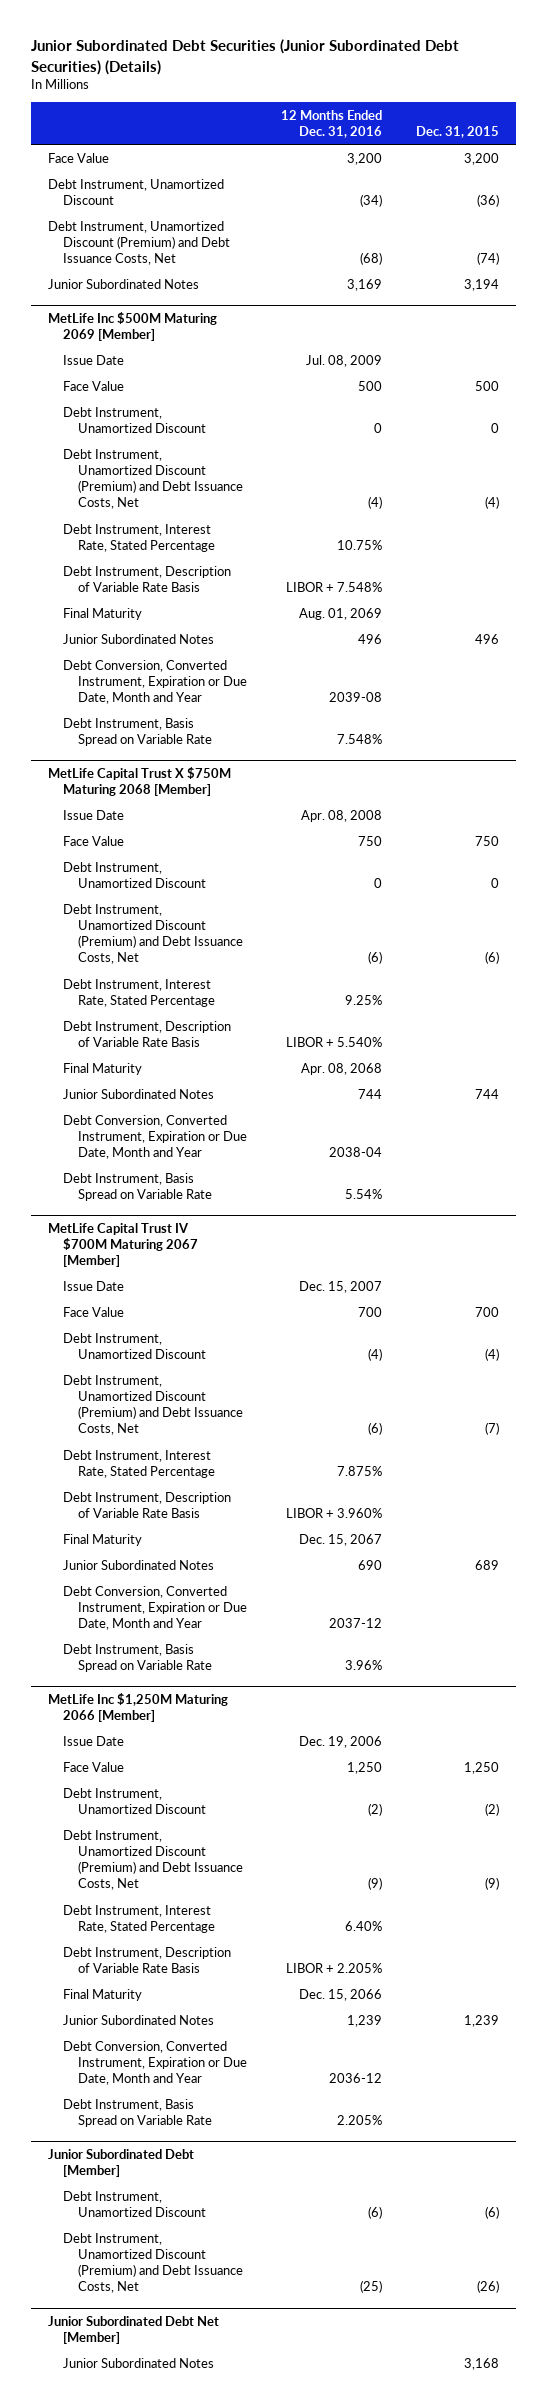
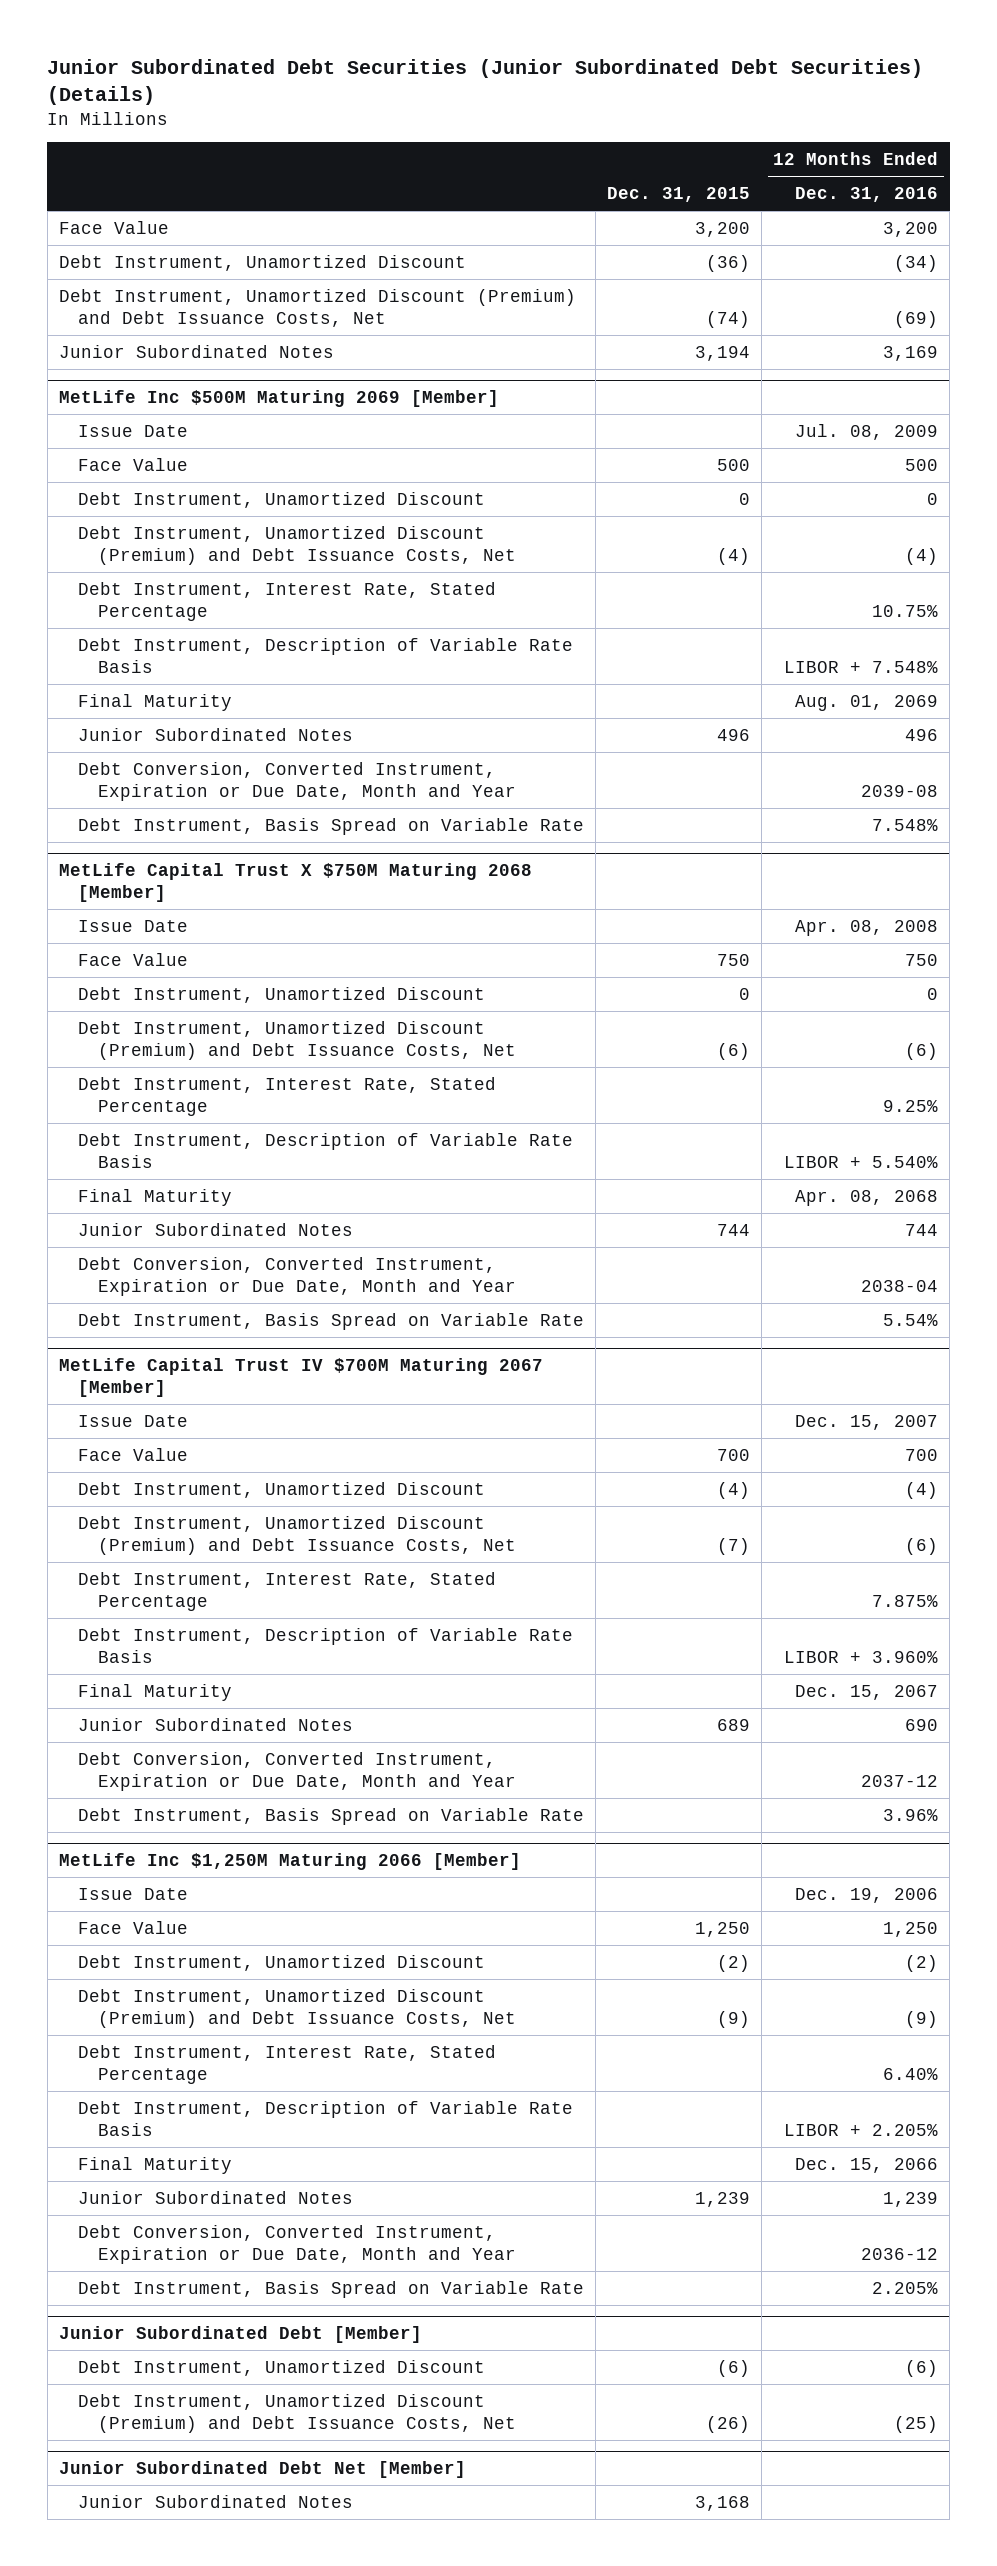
- | 12 Months Ended Dec. 31, 2016 | Dec. 31, 2015
+ | Dec. 31, 2015 | 12 Months Ended Dec. 31, 2016
- Debt Instrument, Unamortized Discount (Premium) and Debt Issuance Costs, Net | (68) | (74)
+ Debt Instrument, Unamortized Discount (Premium) and Debt Issuance Costs, Net | (74) | (69)

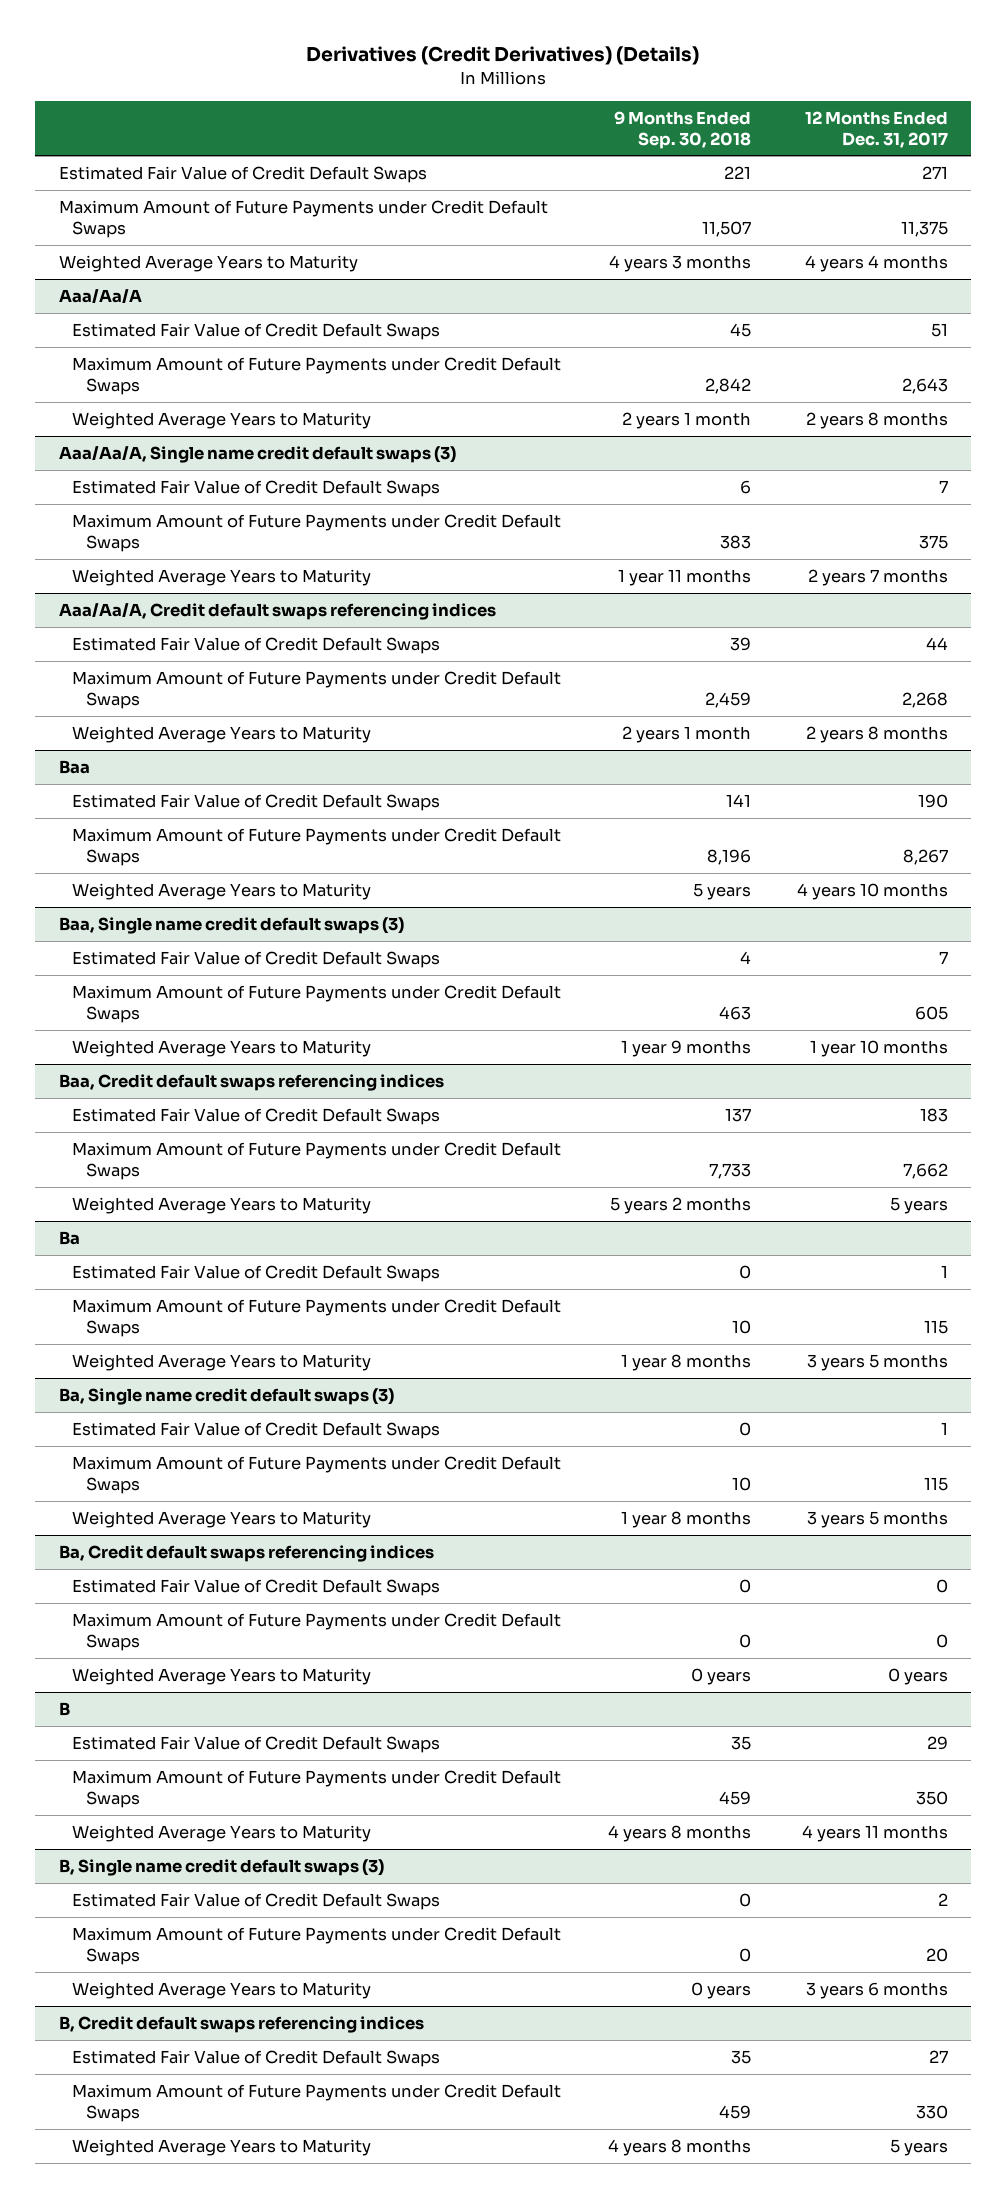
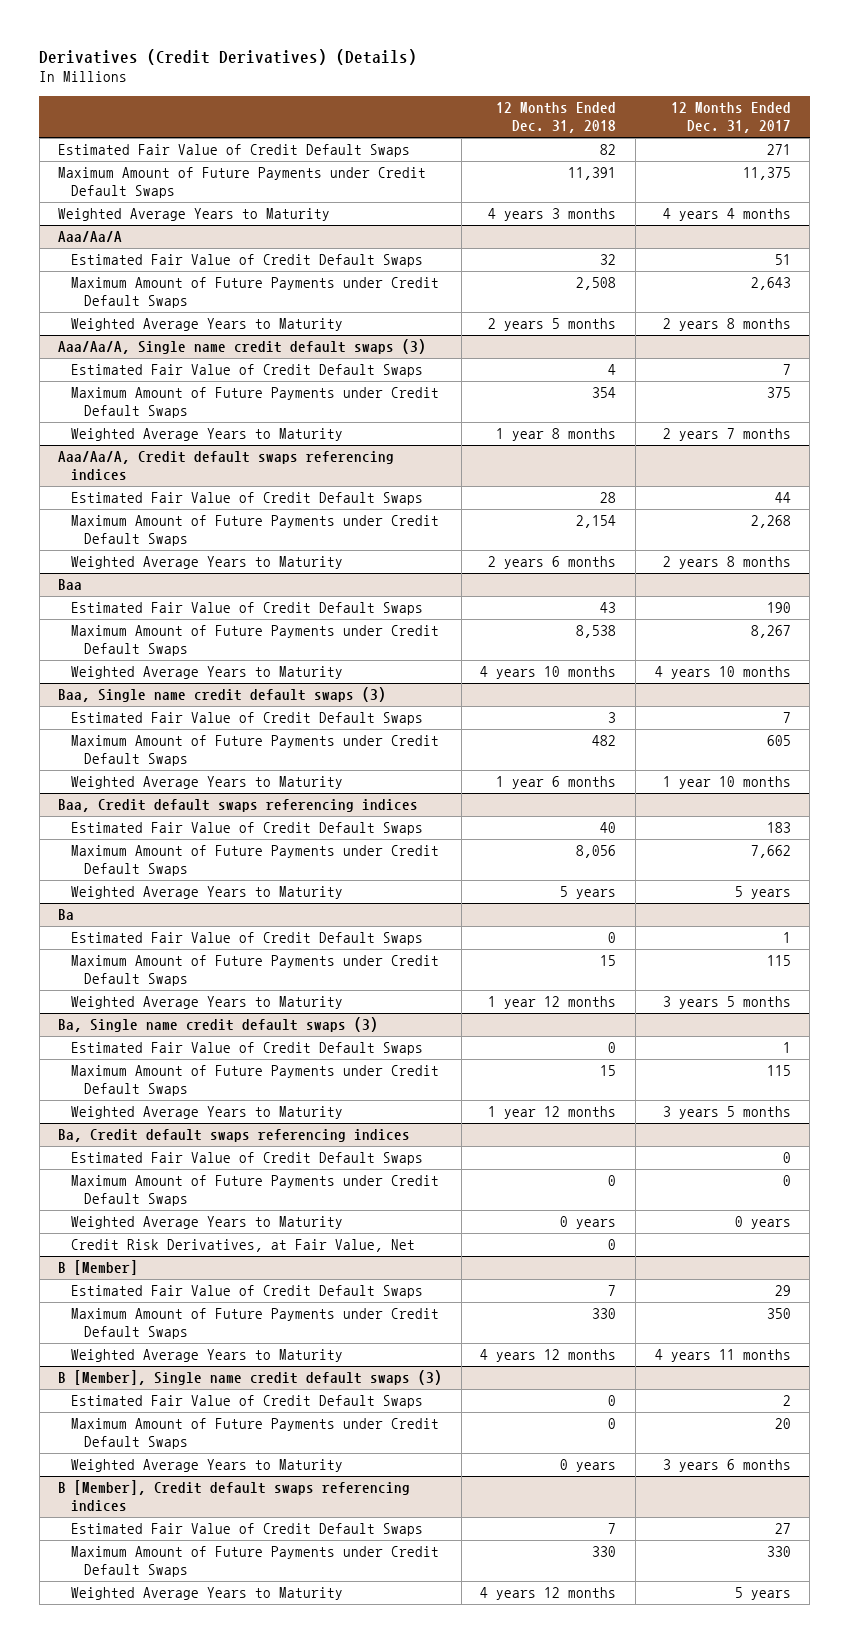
- | 9 Months Ended Sep. 30, 2018 | 12 Months Ended Dec. 31, 2017
+ | 12 Months Ended Dec. 31, 2018 | 12 Months Ended Dec. 31, 2017
- B
@ Ba, Credit default swaps referencing indices
+ Credit Risk Derivatives, at Fair Value, Net | 0 |
+ B [Member]
- B, Single name credit default swaps (3)
+ B [Member], Single name credit default swaps (3)
- B, Credit default swaps referencing indices
+ B [Member], Credit default swaps referencing indices

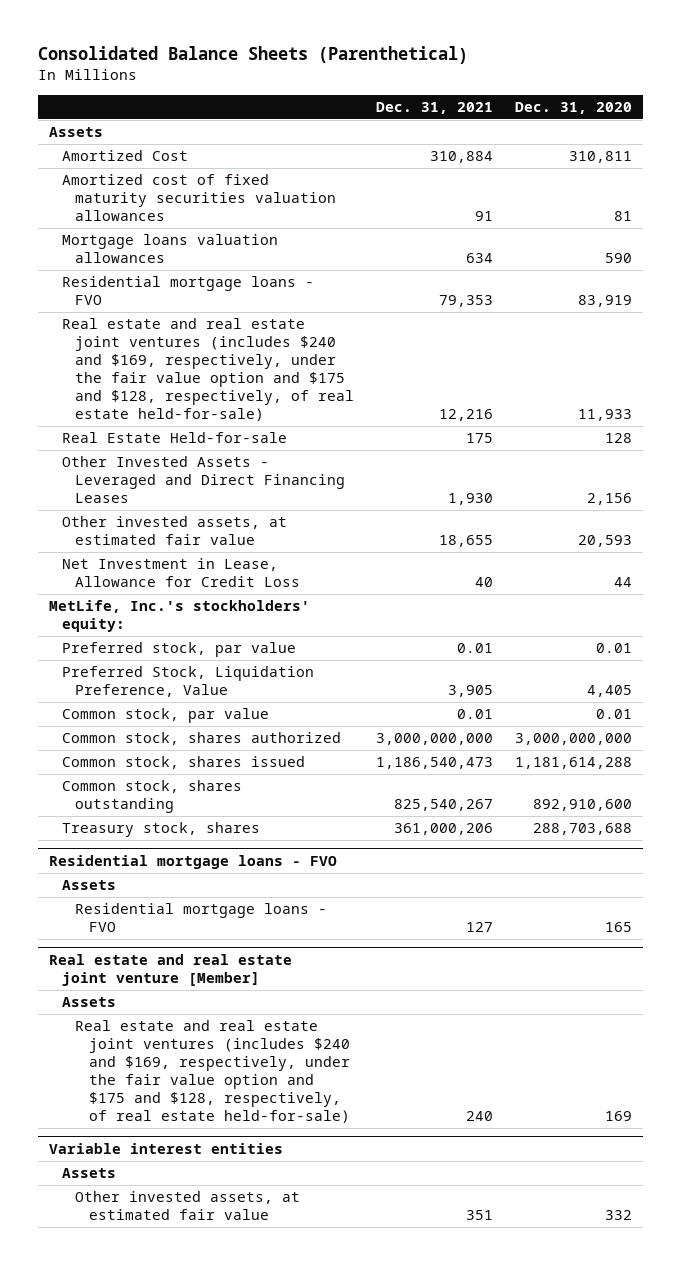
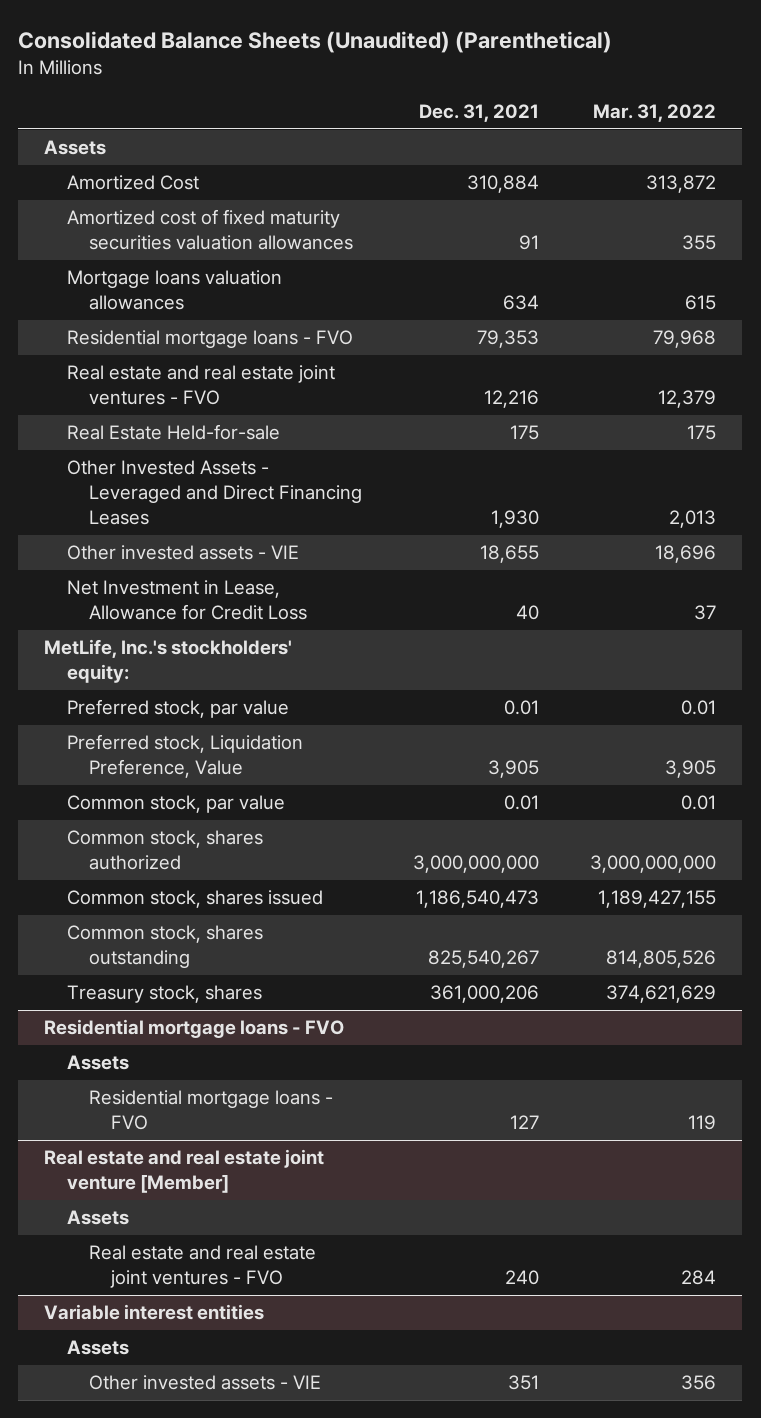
- Consolidated Balance Sheets (Parenthetical)
+ Consolidated Balance Sheets (Unaudited) (Parenthetical)
- | Dec. 31, 2021 | Dec. 31, 2020
+ | Dec. 31, 2021 | Mar. 31, 2022
- Real estate and real estate joint ventures (includes $240 and $169, respectively, under the fair value option and $175 and $128, respectively, of real estate held-for-sale) | 12,216 | 11,933
+ Real estate and real estate joint ventures - FVO | 12,216 | 12,379
- Other invested assets, at estimated fair value | 18,655 | 20,593
+ Other invested assets - VIE | 18,655 | 18,696
- Preferred Stock, Liquidation Preference, Value | 3,905 | 4,405
+ Preferred stock, Liquidation Preference, Value | 3,905 | 3,905
@ Real estate and real estate joint venture [Member]
- Real estate and real estate joint ventures (includes $240 and $169, respectively, under the fair value option and $175 and $128, respectively, of real estate held-for-sale) | 240 | 169
+ Real estate and real estate joint ventures - FVO | 240 | 284
@ Variable interest entities
- Other invested assets, at estimated fair value | 351 | 332
+ Other invested assets - VIE | 351 | 356

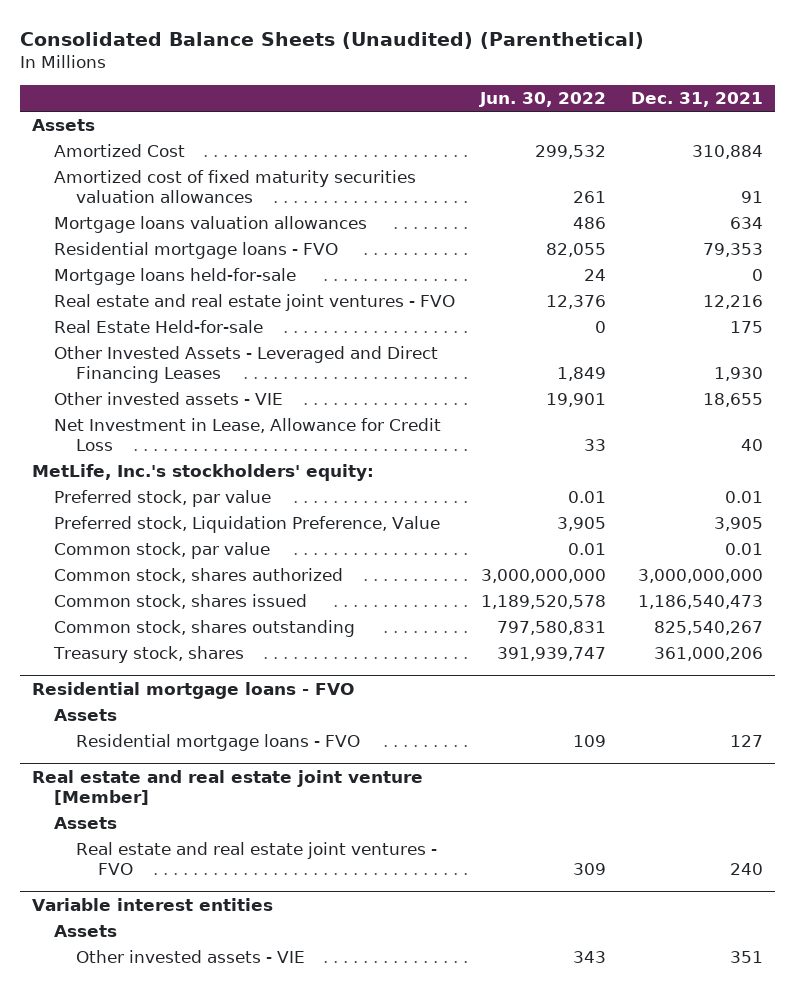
- | Dec. 31, 2021 | Mar. 31, 2022
+ | Jun. 30, 2022 | Dec. 31, 2021
+ Mortgage loans held-for-sale | 24 | 0

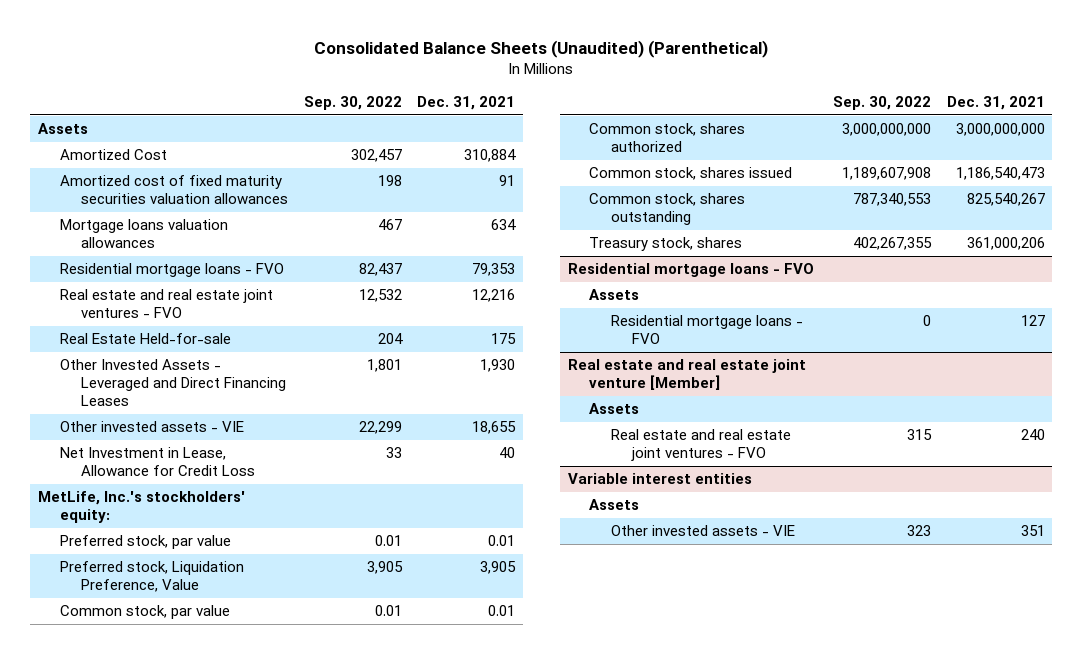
- | Jun. 30, 2022 | Dec. 31, 2021
+ | Sep. 30, 2022 | Dec. 31, 2021
- Mortgage loans held-for-sale | 24 | 0

